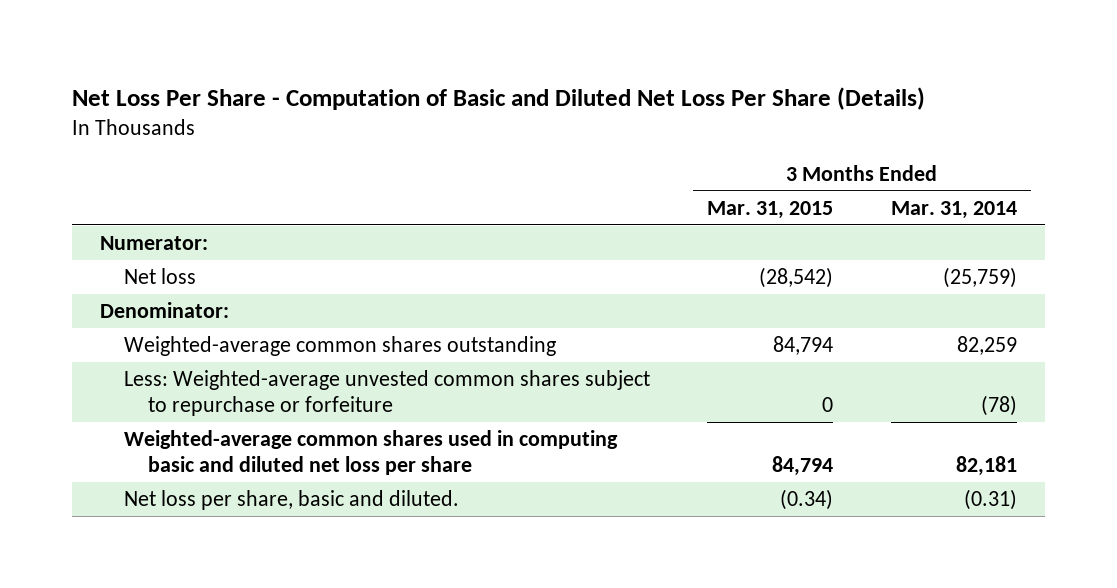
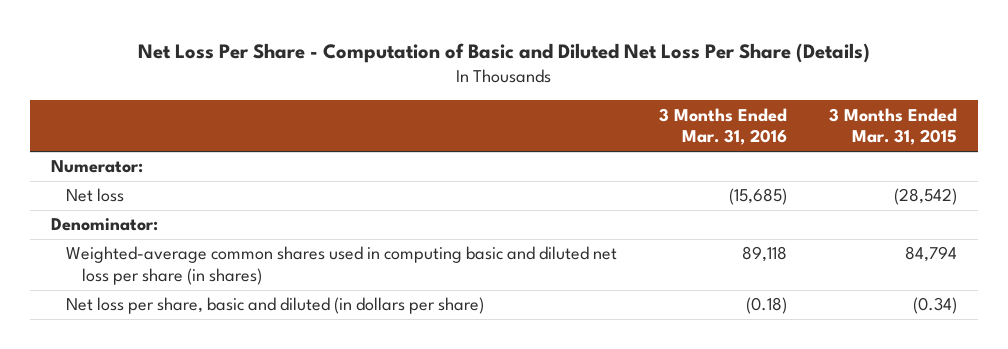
- | 3 Months Ended Mar. 31, 2015 | 3 Months Ended Mar. 31, 2014
+ | 3 Months Ended Mar. 31, 2016 | 3 Months Ended Mar. 31, 2015
- Weighted-average common shares outstanding | 84,794 | 82,259
- Less: Weighted-average unvested common shares subject to repurchase or forfeiture | 0 | (78)
- Weighted-average common shares used in computing basic and diluted net loss per share | 84,794 | 82,181
- Net loss per share, basic and diluted. | (0.34) | (0.31)
+ Weighted-average common shares used in computing basic and diluted net loss per share (in shares) | 89,118 | 84,794
+ Net loss per share, basic and diluted (in dollars per share) | (0.18) | (0.34)

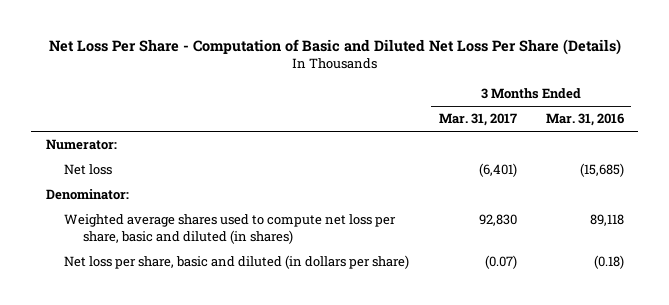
- | 3 Months Ended Mar. 31, 2016 | 3 Months Ended Mar. 31, 2015
+ | 3 Months Ended Mar. 31, 2017 | 3 Months Ended Mar. 31, 2016
- Weighted-average common shares used in computing basic and diluted net loss per share (in shares) | 89,118 | 84,794
+ Weighted average shares used to compute net loss per share, basic and diluted (in shares) | 92,830 | 89,118

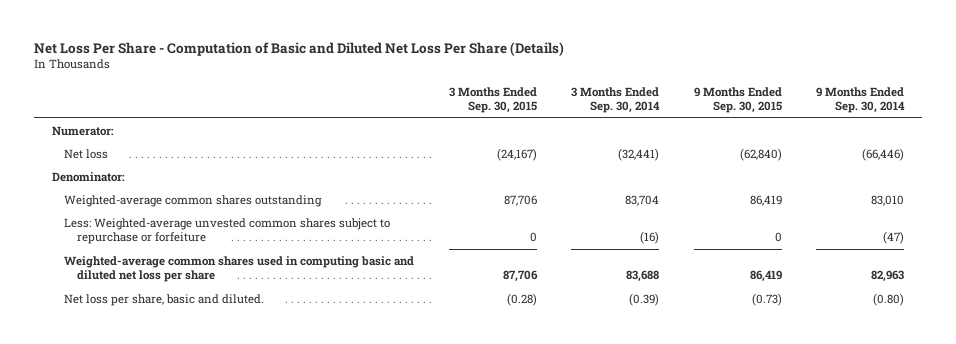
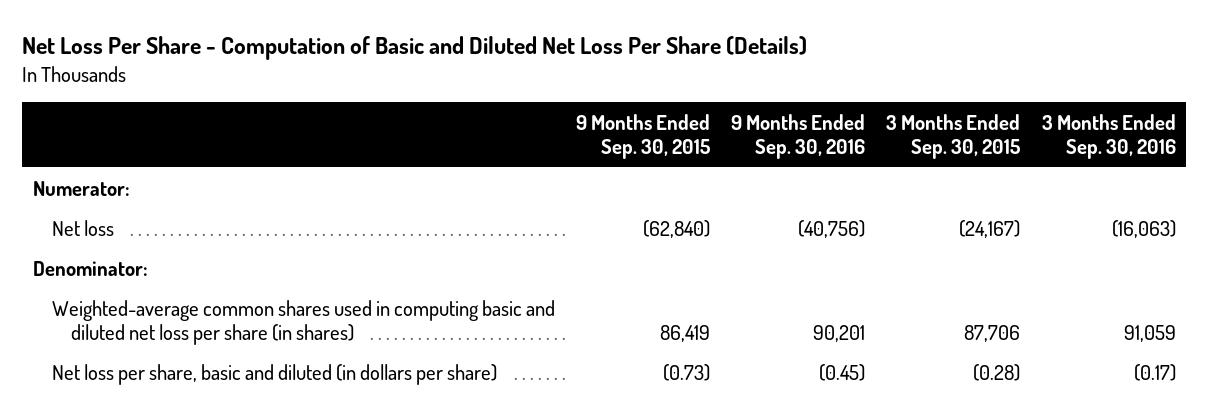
- | 3 Months Ended Sep. 30, 2015 | 3 Months Ended Sep. 30, 2014 | 9 Months Ended Sep. 30, 2015 | 9 Months Ended Sep. 30, 2014
+ | 9 Months Ended Sep. 30, 2015 | 9 Months Ended Sep. 30, 2016 | 3 Months Ended Sep. 30, 2015 | 3 Months Ended Sep. 30, 2016
- Weighted-average common shares outstanding | 87,706 | 83,704 | 86,419 | 83,010
- Less: Weighted-average unvested common shares subject to repurchase or forfeiture | 0 | (16) | 0 | (47)
- Weighted-average common shares used in computing basic and diluted net loss per share | 87,706 | 83,688 | 86,419 | 82,963
- Net loss per share, basic and diluted. | (0.28) | (0.39) | (0.73) | (0.80)
+ Weighted-average common shares used in computing basic and diluted net loss per share (in shares) | 86,419 | 90,201 | 87,706 | 91,059
+ Net loss per share, basic and diluted (in dollars per share) | (0.73) | (0.45) | (0.28) | (0.17)

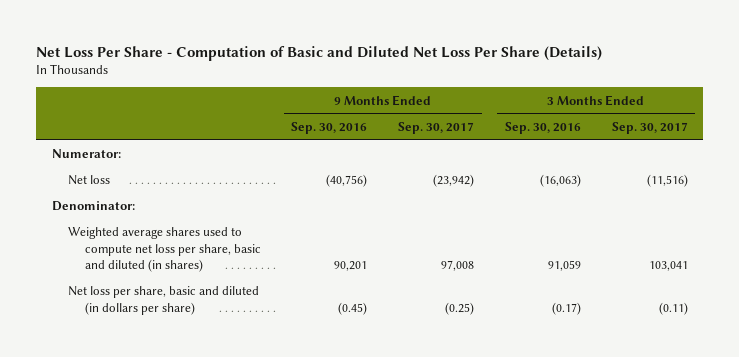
- | 9 Months Ended Sep. 30, 2015 | 9 Months Ended Sep. 30, 2016 | 3 Months Ended Sep. 30, 2015 | 3 Months Ended Sep. 30, 2016
+ | 9 Months Ended Sep. 30, 2016 | 9 Months Ended Sep. 30, 2017 | 3 Months Ended Sep. 30, 2016 | 3 Months Ended Sep. 30, 2017
- Weighted-average common shares used in computing basic and diluted net loss per share (in shares) | 86,419 | 90,201 | 87,706 | 91,059
+ Weighted average shares used to compute net loss per share, basic and diluted (in shares) | 90,201 | 97,008 | 91,059 | 103,041

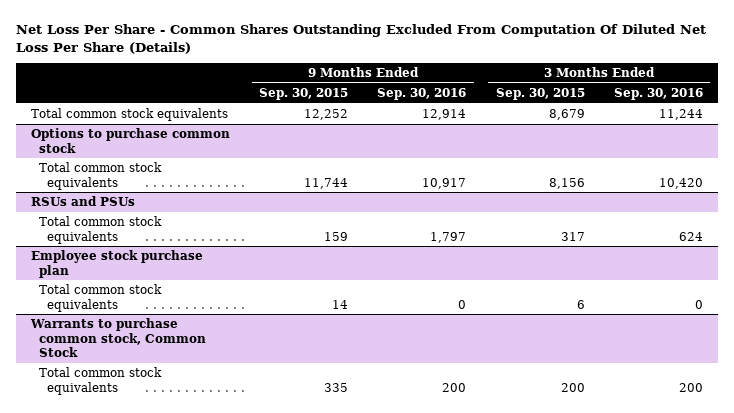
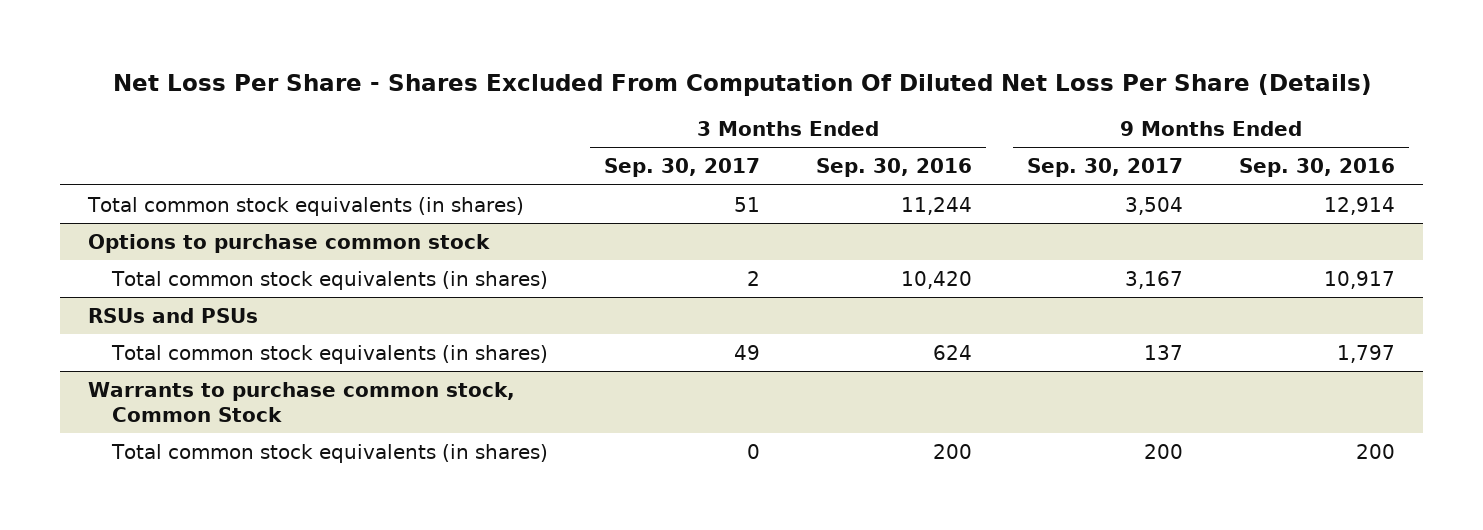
- Net Loss Per Share - Common Shares Outstanding Excluded From Computation Of Diluted Net Loss Per Share (Details)
+ Net Loss Per Share - Shares Excluded From Computation Of Diluted Net Loss Per Share (Details)
- | 9 Months Ended Sep. 30, 2015 | 9 Months Ended Sep. 30, 2016 | 3 Months Ended Sep. 30, 2015 | 3 Months Ended Sep. 30, 2016
+ | 3 Months Ended Sep. 30, 2017 | 3 Months Ended Sep. 30, 2016 | 9 Months Ended Sep. 30, 2017 | 9 Months Ended Sep. 30, 2016
- Total common stock equivalents | 12,252 | 12,914 | 8,679 | 11,244
+ Total common stock equivalents (in shares) | 51 | 11,244 | 3,504 | 12,914
@ Options to purchase common stock
- Total common stock equivalents | 11,744 | 10,917 | 8,156 | 10,420
+ Total common stock equivalents (in shares) | 2 | 10,420 | 3,167 | 10,917
@ RSUs and PSUs
- Total common stock equivalents | 159 | 1,797 | 317 | 624
- Employee stock purchase plan
- Total common stock equivalents | 14 | 0 | 6 | 0
@ RSUs and PSUs
+ Total common stock equivalents (in shares) | 49 | 624 | 137 | 1,797
@ Warrants to purchase common stock, Common Stock
- Total common stock equivalents | 335 | 200 | 200 | 200
+ Total common stock equivalents (in shares) | 0 | 200 | 200 | 200

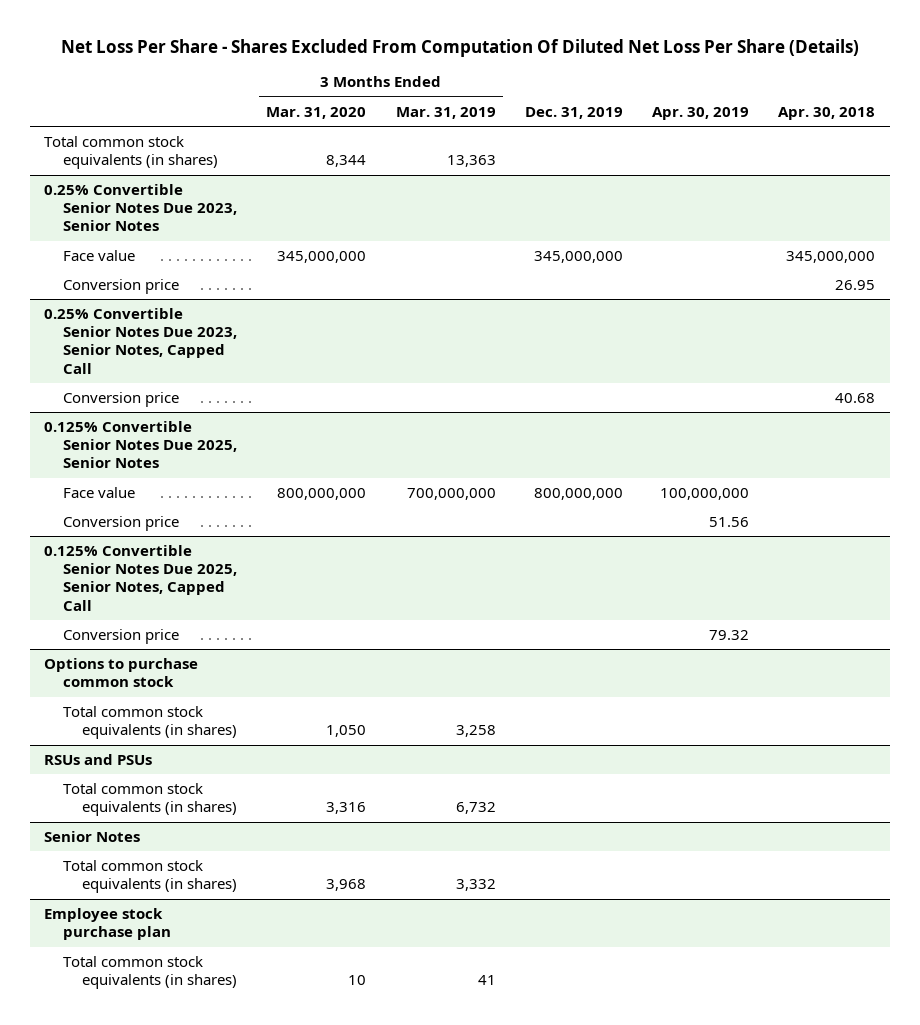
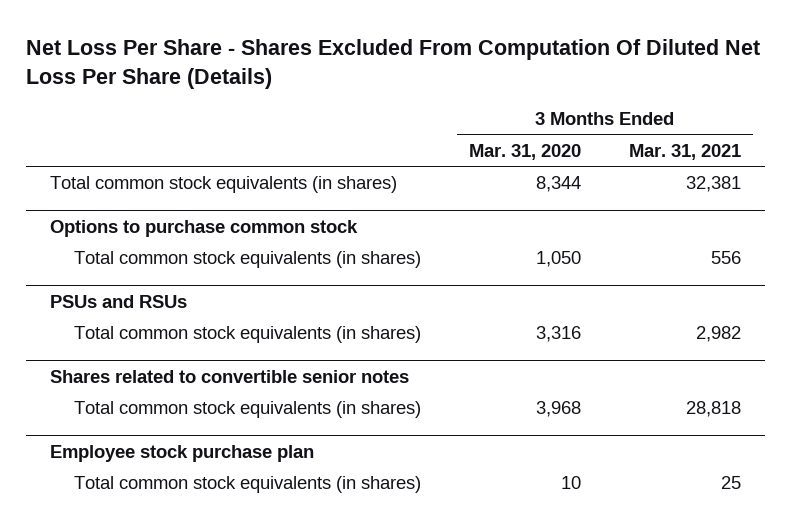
- | 3 Months Ended Mar. 31, 2020 | 3 Months Ended Mar. 31, 2019 | Dec. 31, 2019 | Apr. 30, 2019 | Apr. 30, 2018
+ | 3 Months Ended Mar. 31, 2020 | 3 Months Ended Mar. 31, 2021
- 0.25% Convertible Senior Notes Due 2023, Senior Notes
- Face value | 345,000,000 | | 345,000,000 | | 345,000,000
- Conversion price | | | | | 26.95
- 0.25% Convertible Senior Notes Due 2023, Senior Notes, Capped Call
- Conversion price | | | | | 40.68
- 0.125% Convertible Senior Notes Due 2025, Senior Notes
- Face value | 800,000,000 | 700,000,000 | 800,000,000 | 100,000,000 |
- Conversion price | | | | 51.56 |
- 0.125% Convertible Senior Notes Due 2025, Senior Notes, Capped Call
- Conversion price | | | | 79.32 |
- RSUs and PSUs
+ PSUs and RSUs
- Senior Notes
+ Shares related to convertible senior notes

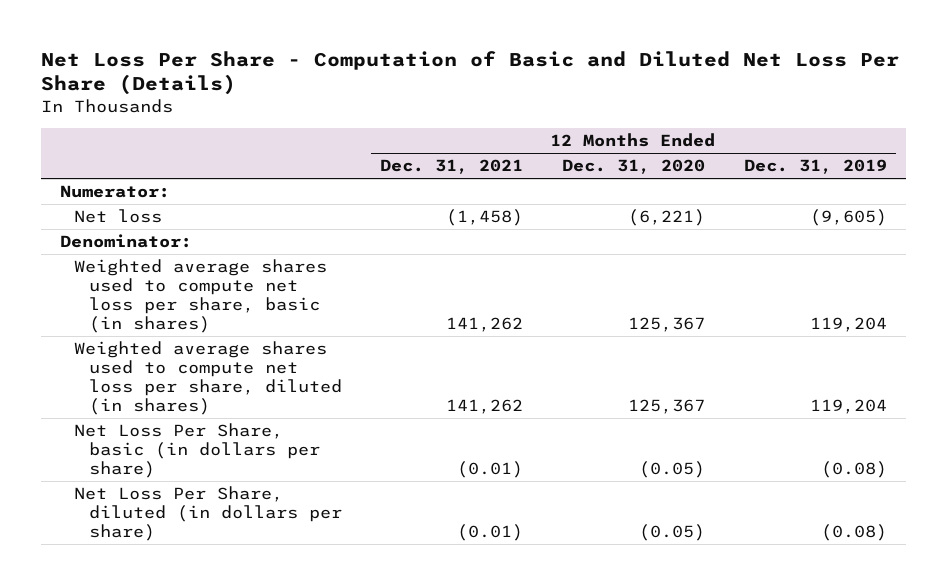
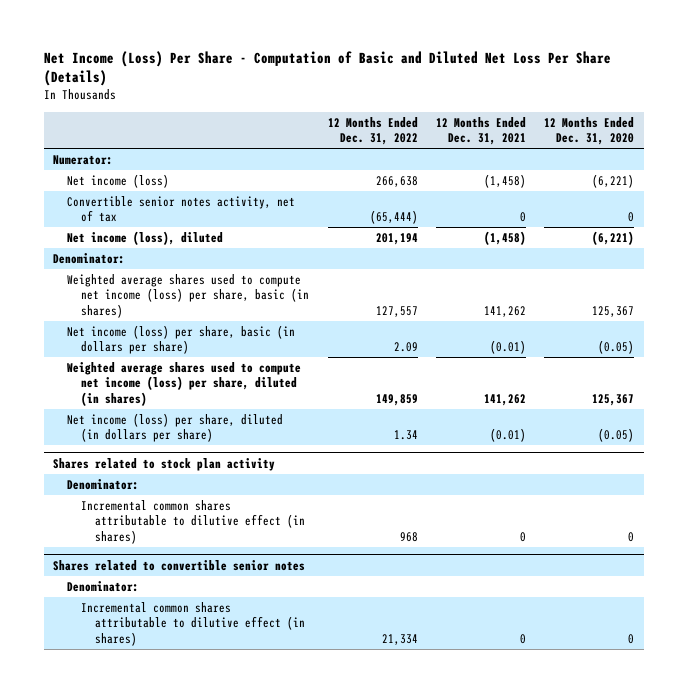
- Net Loss Per Share - Computation of Basic and Diluted Net Loss Per Share (Details)
+ Net Income (Loss) Per Share - Computation of Basic and Diluted Net Loss Per Share (Details)
- | 12 Months Ended Dec. 31, 2021 | 12 Months Ended Dec. 31, 2020 | 12 Months Ended Dec. 31, 2019
+ | 12 Months Ended Dec. 31, 2022 | 12 Months Ended Dec. 31, 2021 | 12 Months Ended Dec. 31, 2020
- Net loss | (1,458) | (6,221) | (9,605)
+ Net income (loss) | 266,638 | (1,458) | (6,221)
+ Convertible senior notes activity, net of tax | (65,444) | 0 | 0
+ Net income (loss), diluted | 201,194 | (1,458) | (6,221)
- Weighted average shares used to compute net loss per share, basic (in shares) | 141,262 | 125,367 | 119,204
- Weighted average shares used to compute net loss per share, diluted (in shares) | 141,262 | 125,367 | 119,204
- Net Loss Per Share, basic (in dollars per share) | (0.01) | (0.05) | (0.08)
- Net Loss Per Share, diluted (in dollars per share) | (0.01) | (0.05) | (0.08)
+ Weighted average shares used to compute net income (loss) per share, basic (in shares) | 127,557 | 141,262 | 125,367
+ Net income (loss) per share, basic (in dollars per share) | 2.09 | (0.01) | (0.05)
+ Weighted average shares used to compute net income (loss) per share, diluted (in shares) | 149,859 | 141,262 | 125,367
+ Net income (loss) per share, diluted (in dollars per share) | 1.34 | (0.01) | (0.05)
+ Shares related to stock plan activity
+ Denominator:
+ Incremental common shares attributable to dilutive effect (in shares) | 968 | 0 | 0
+ Shares related to convertible senior notes
+ Denominator:
+ Incremental common shares attributable to dilutive effect (in shares) | 21,334 | 0 | 0

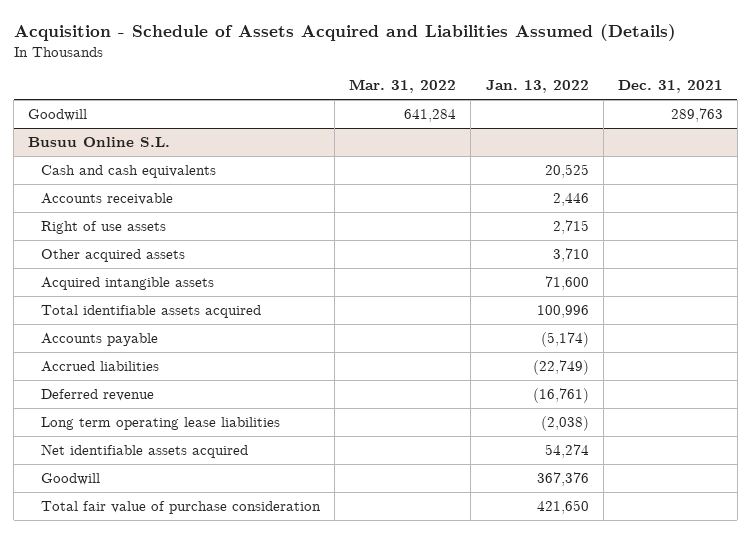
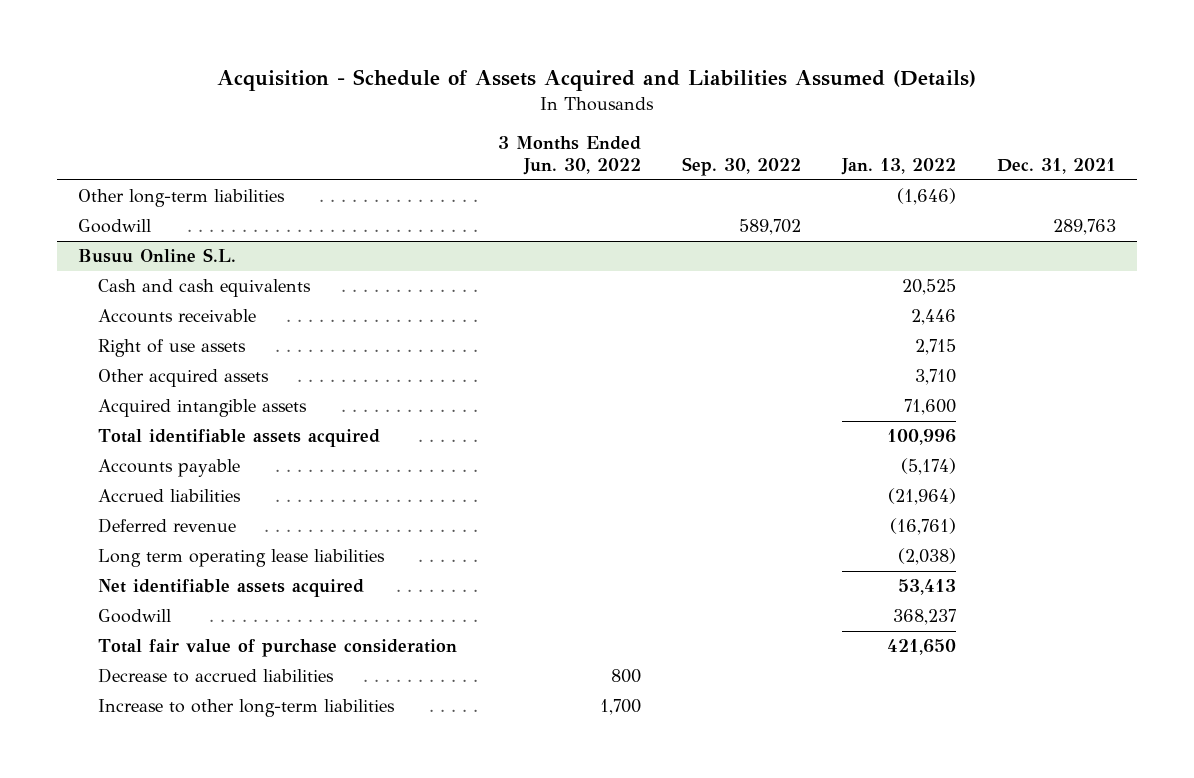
- | Mar. 31, 2022 | Jan. 13, 2022 | Dec. 31, 2021
+ | 3 Months Ended Jun. 30, 2022 | Sep. 30, 2022 | Jan. 13, 2022 | Dec. 31, 2021
+ Other long-term liabilities | | | (1,646) |
@ Busuu Online S.L.
- Accrued liabilities | | (22,749) |
+ Accrued liabilities | | | (21,964) |
- Net identifiable assets acquired | | 54,274 |
- Goodwill | | 367,376 |
+ Net identifiable assets acquired | | | 53,413 |
+ Goodwill | | | 368,237 |
+ Decrease to accrued liabilities | 800 | | |
+ Increase to other long-term liabilities | 1,700 | | |

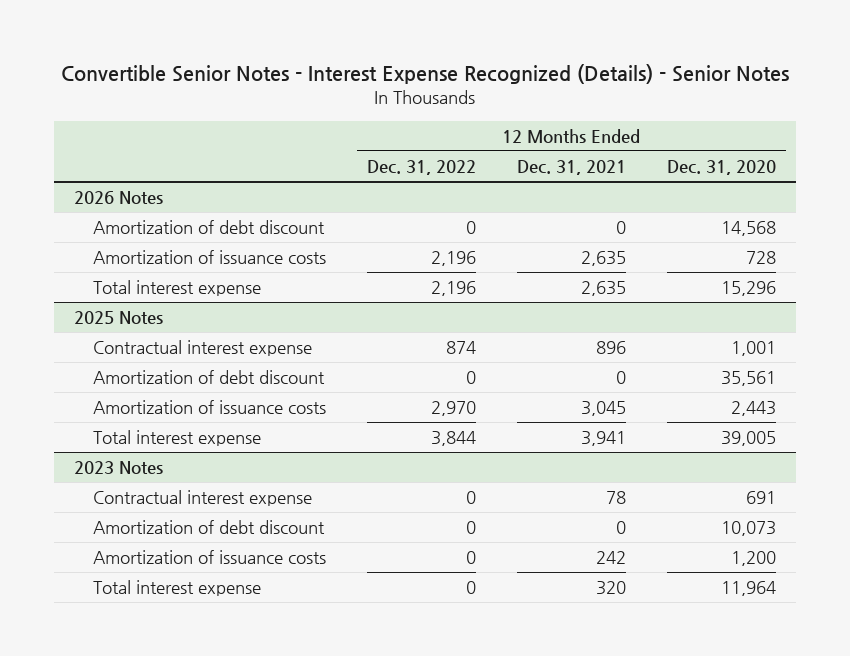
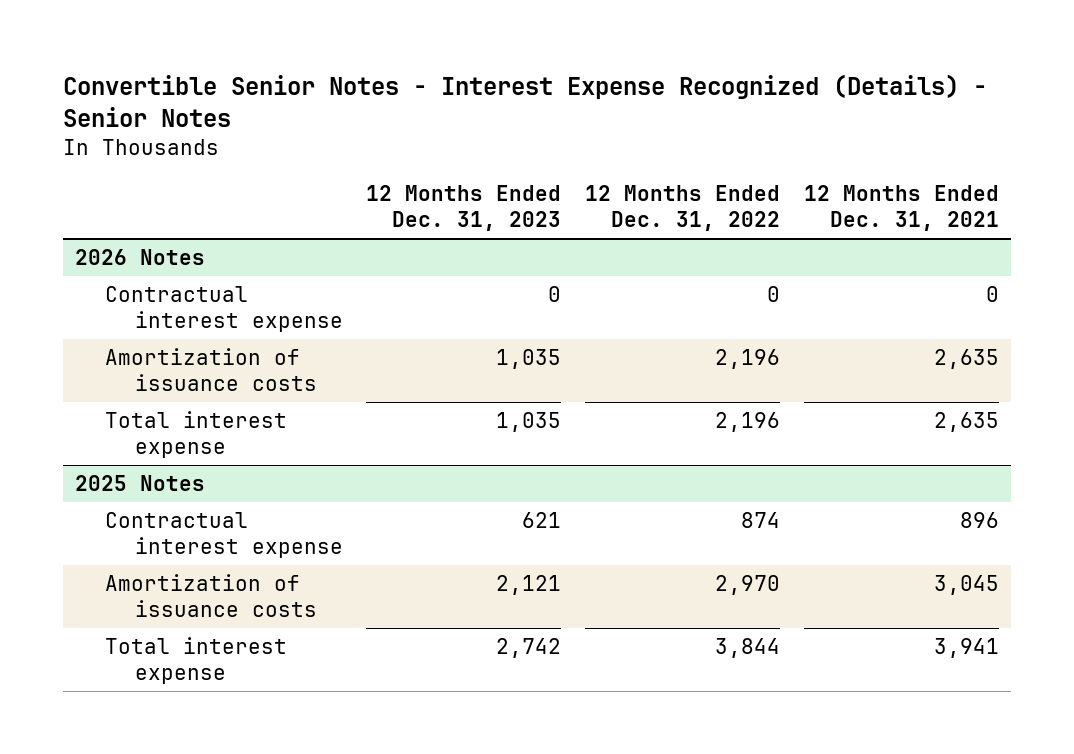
- | 12 Months Ended Dec. 31, 2022 | 12 Months Ended Dec. 31, 2021 | 12 Months Ended Dec. 31, 2020
+ | 12 Months Ended Dec. 31, 2023 | 12 Months Ended Dec. 31, 2022 | 12 Months Ended Dec. 31, 2021
@ 2026 Notes
- Amortization of debt discount | 0 | 0 | 14,568
+ Contractual interest expense | 0 | 0 | 0
@ 2025 Notes
- Amortization of debt discount | 0 | 0 | 35,561
- 2023 Notes
- Contractual interest expense | 0 | 78 | 691
- Amortization of debt discount | 0 | 0 | 10,073
- Amortization of issuance costs | 0 | 242 | 1,200
- Total interest expense | 0 | 320 | 11,964

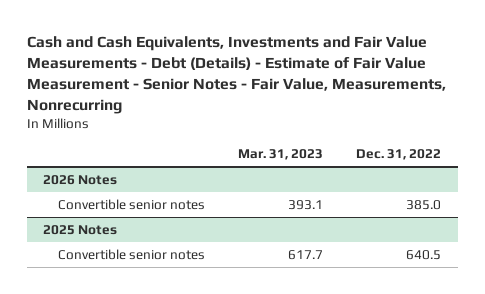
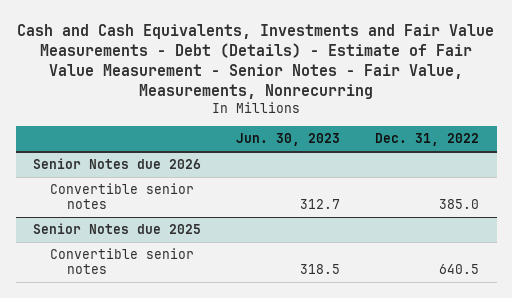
- | Mar. 31, 2023 | Dec. 31, 2022
+ | Jun. 30, 2023 | Dec. 31, 2022
- 2026 Notes
+ Senior Notes due 2026
- 2025 Notes
+ Senior Notes due 2025

